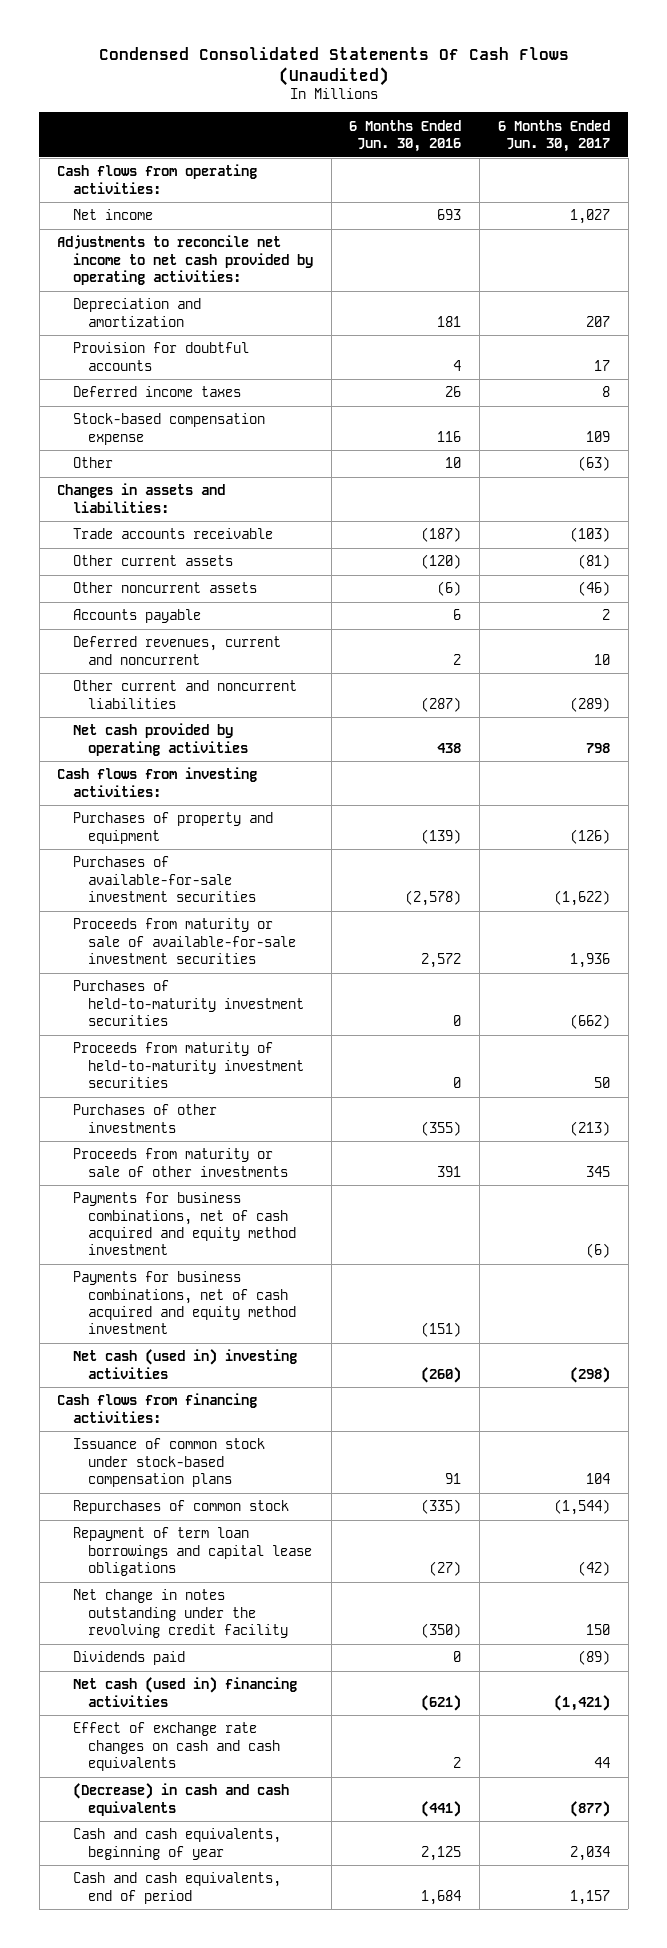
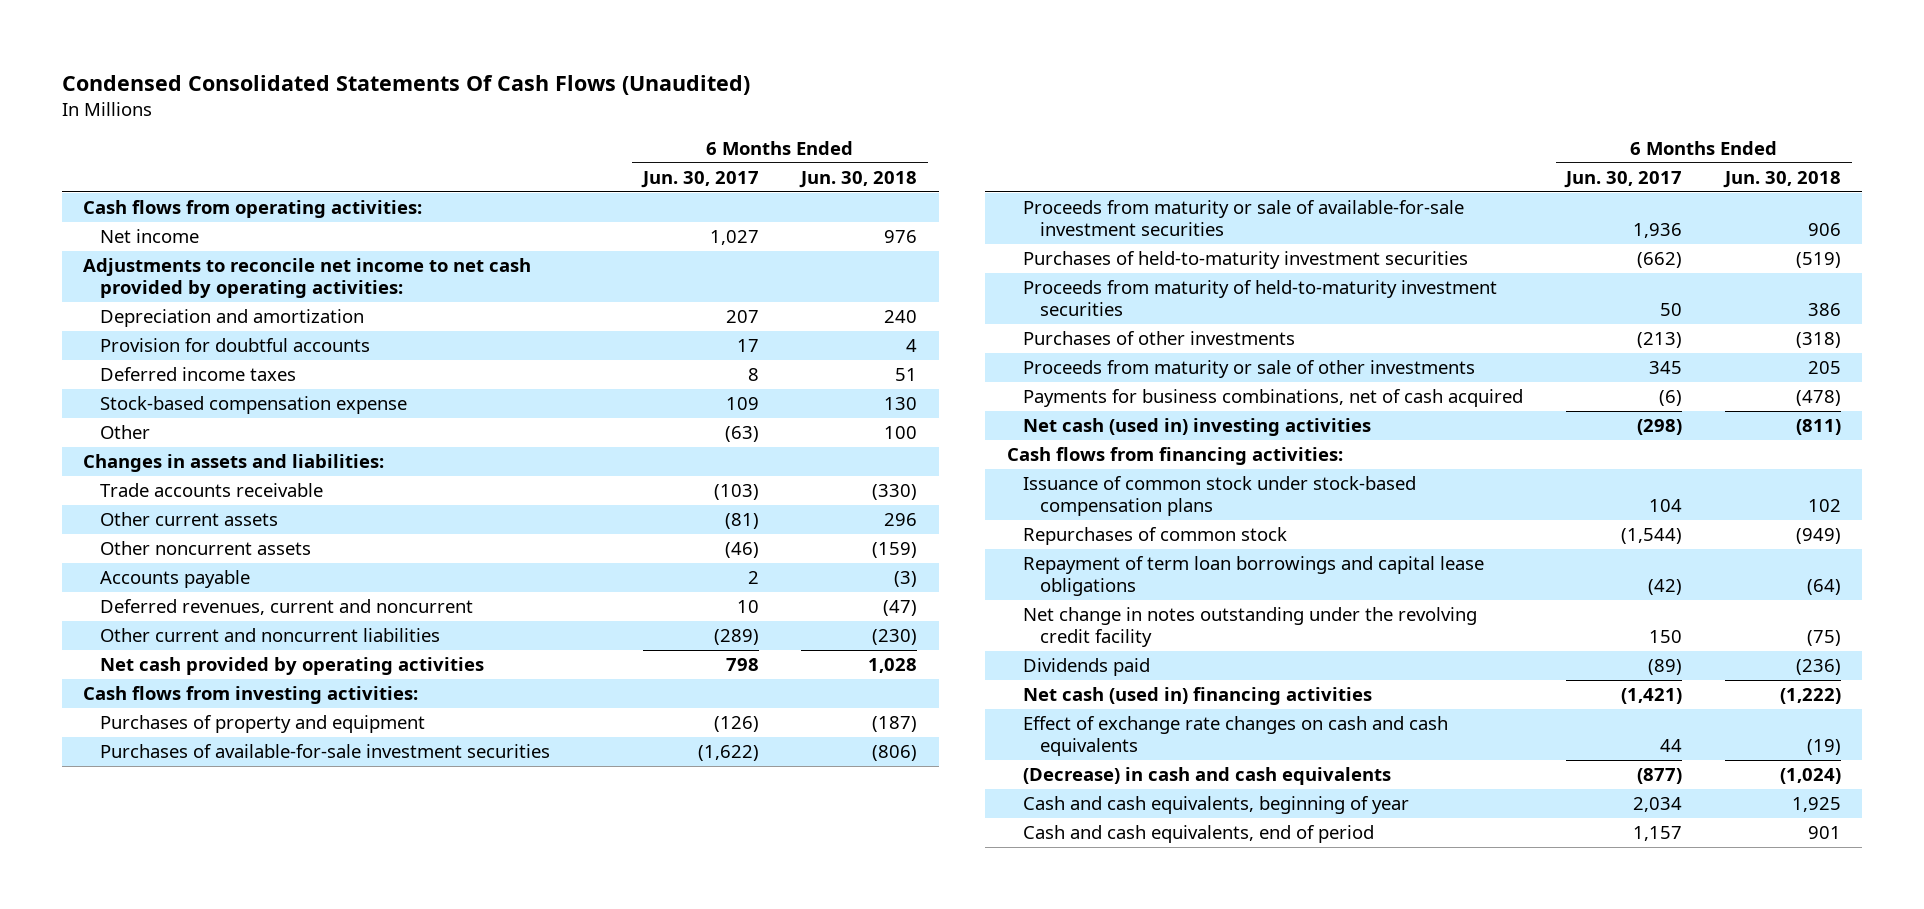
- | 6 Months Ended Jun. 30, 2016 | 6 Months Ended Jun. 30, 2017
+ | 6 Months Ended Jun. 30, 2017 | 6 Months Ended Jun. 30, 2018
- Payments for business combinations, net of cash acquired and equity method investment | | (6)
- Payments for business combinations, net of cash acquired and equity method investment | (151) |
+ Payments for business combinations, net of cash acquired | (6) | (478)

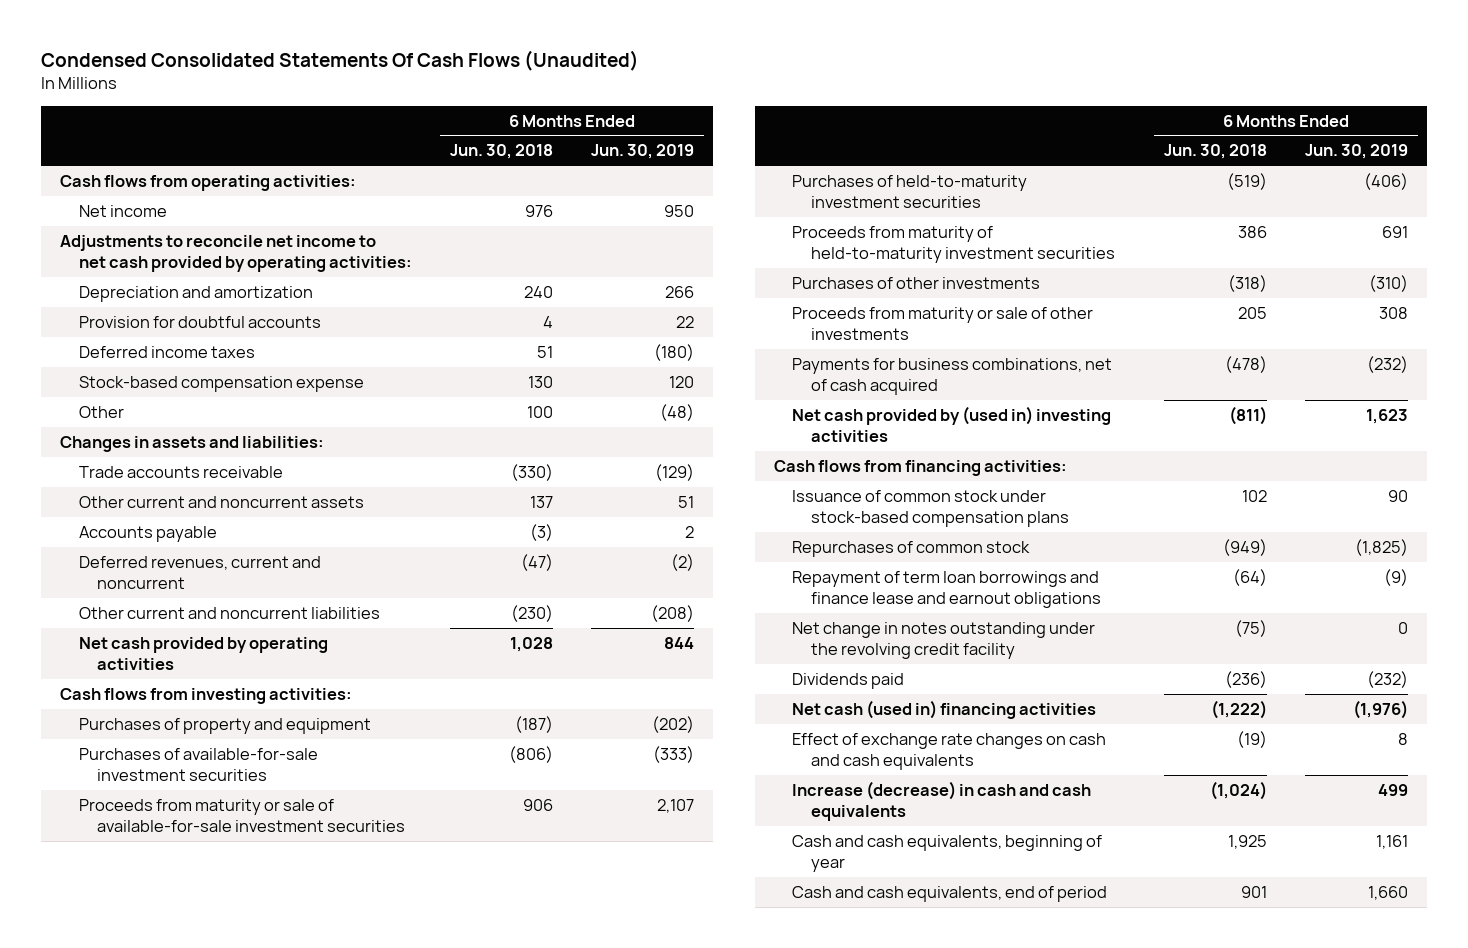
- | 6 Months Ended Jun. 30, 2017 | 6 Months Ended Jun. 30, 2018
+ | 6 Months Ended Jun. 30, 2018 | 6 Months Ended Jun. 30, 2019
- Other current assets | (81) | 296
- Other noncurrent assets | (46) | (159)
+ Other current and noncurrent assets | 137 | 51
- Net cash (used in) investing activities | (298) | (811)
+ Net cash provided by (used in) investing activities | (811) | 1,623
- Repayment of term loan borrowings and capital lease obligations | (42) | (64)
+ Repayment of term loan borrowings and finance lease and earnout obligations | (64) | (9)
- (Decrease) in cash and cash equivalents | (877) | (1,024)
+ Increase (decrease) in cash and cash equivalents | (1,024) | 499

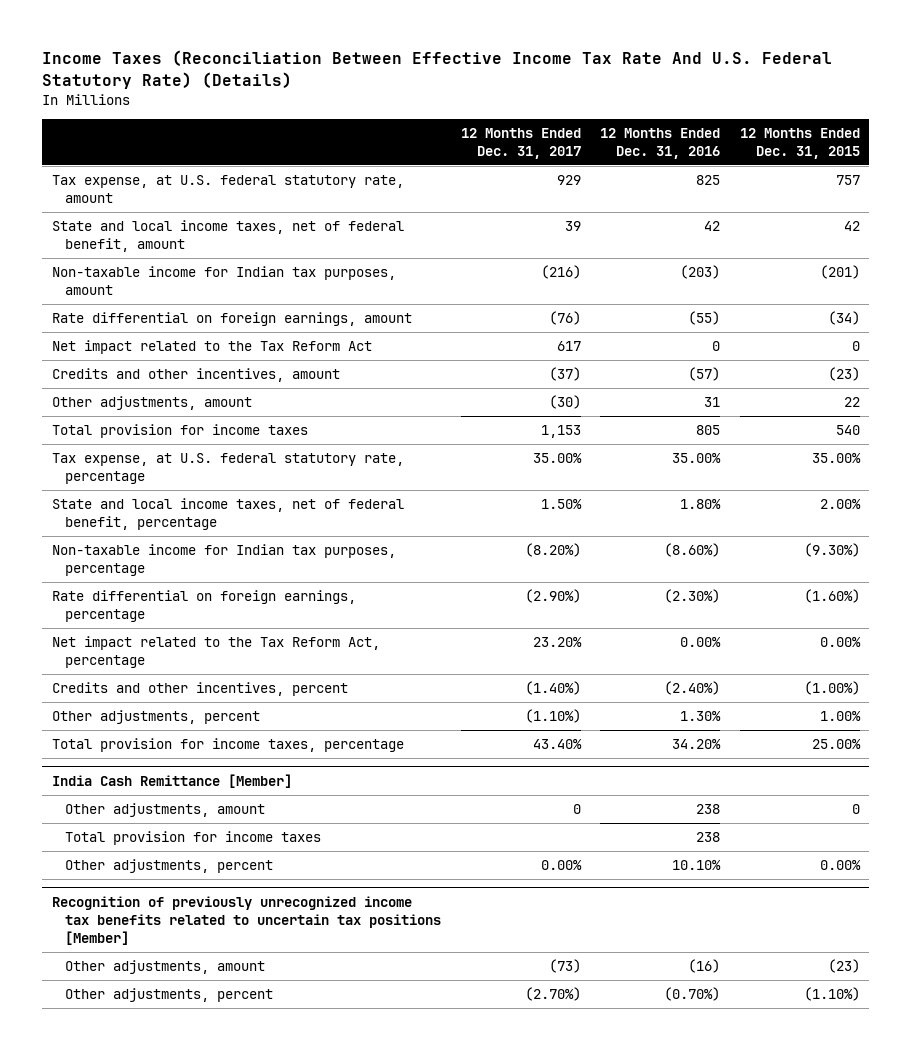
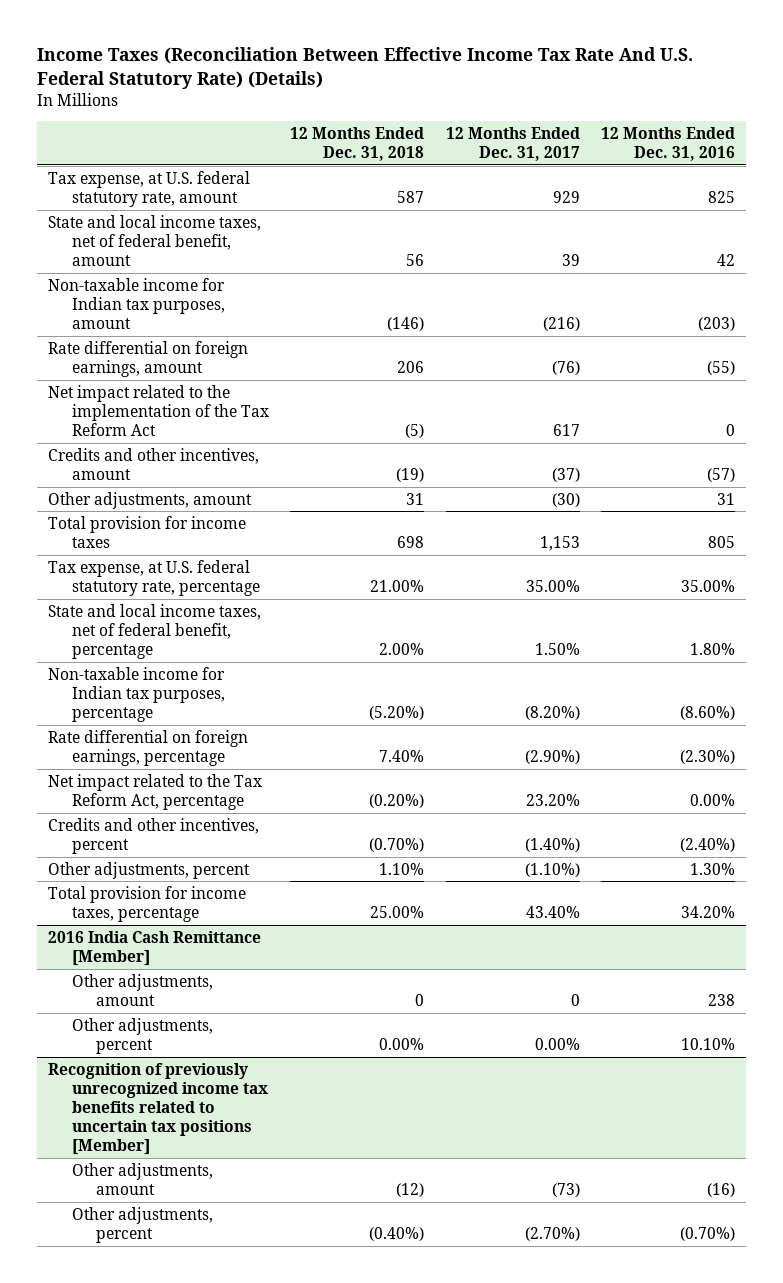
- | 12 Months Ended Dec. 31, 2017 | 12 Months Ended Dec. 31, 2016 | 12 Months Ended Dec. 31, 2015
+ | 12 Months Ended Dec. 31, 2018 | 12 Months Ended Dec. 31, 2017 | 12 Months Ended Dec. 31, 2016
- Net impact related to the Tax Reform Act | 617 | 0 | 0
+ Net impact related to the implementation of the Tax Reform Act | (5) | 617 | 0
- India Cash Remittance [Member]
+ 2016 India Cash Remittance [Member]
- Total provision for income taxes | | 238 |

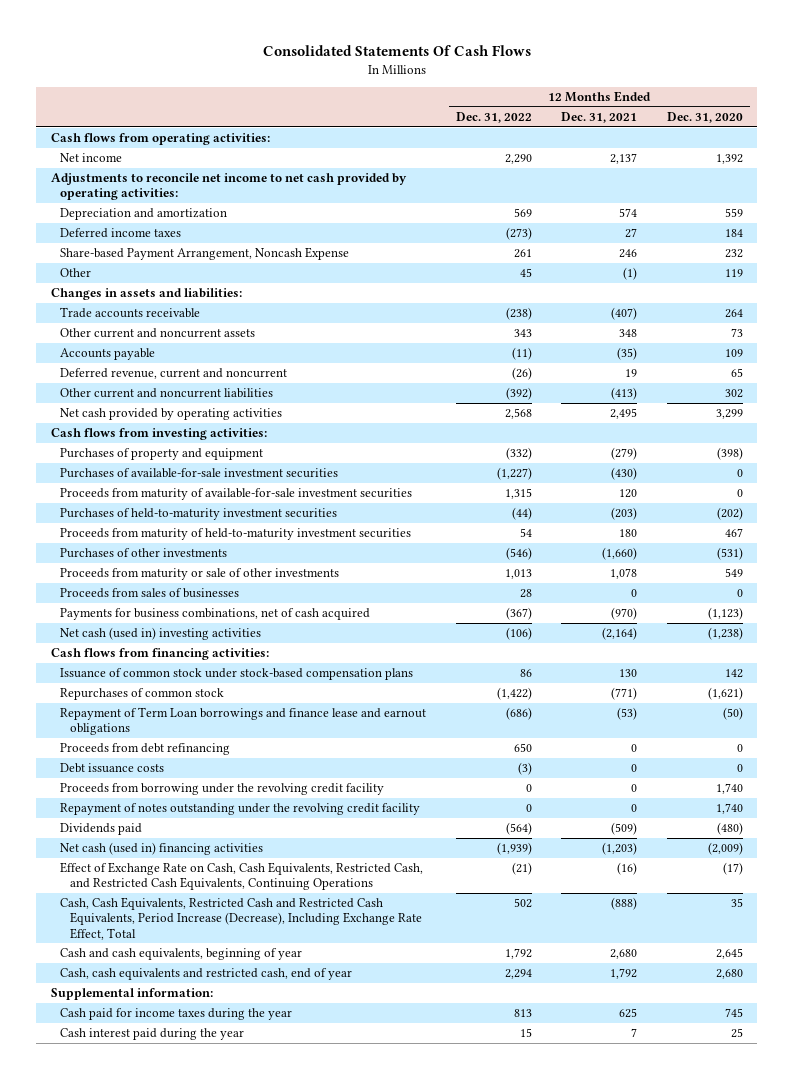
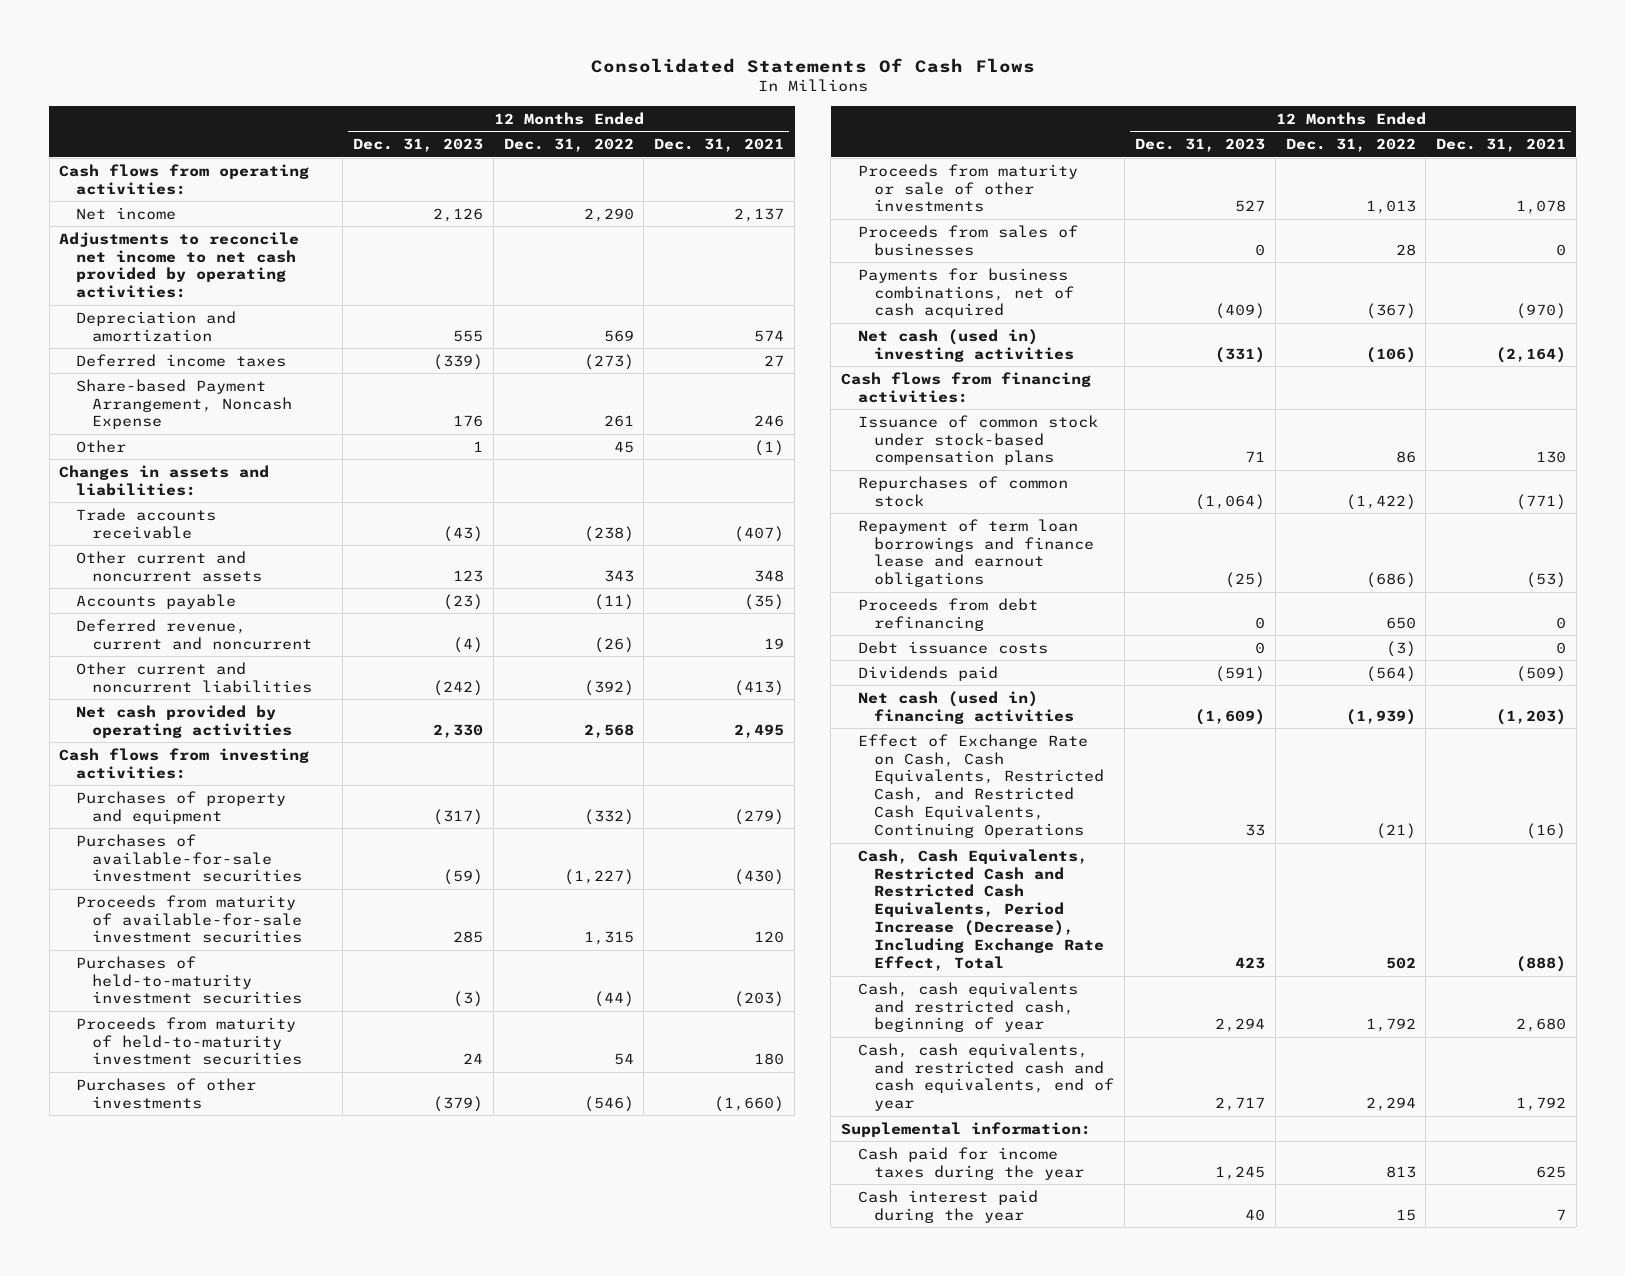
- | 12 Months Ended Dec. 31, 2022 | 12 Months Ended Dec. 31, 2021 | 12 Months Ended Dec. 31, 2020
+ | 12 Months Ended Dec. 31, 2023 | 12 Months Ended Dec. 31, 2022 | 12 Months Ended Dec. 31, 2021
- Repayment of Term Loan borrowings and finance lease and earnout obligations | (686) | (53) | (50)
+ Repayment of term loan borrowings and finance lease and earnout obligations | (25) | (686) | (53)
- Proceeds from borrowing under the revolving credit facility | 0 | 0 | 1,740
- Repayment of notes outstanding under the revolving credit facility | 0 | 0 | 1,740
- Cash and cash equivalents, beginning of year | 1,792 | 2,680 | 2,645
- Cash, cash equivalents and restricted cash, end of year | 2,294 | 1,792 | 2,680
+ Cash, cash equivalents and restricted cash, beginning of year | 2,294 | 1,792 | 2,680
+ Cash, cash equivalents, and restricted cash and cash equivalents, end of year | 2,717 | 2,294 | 1,792

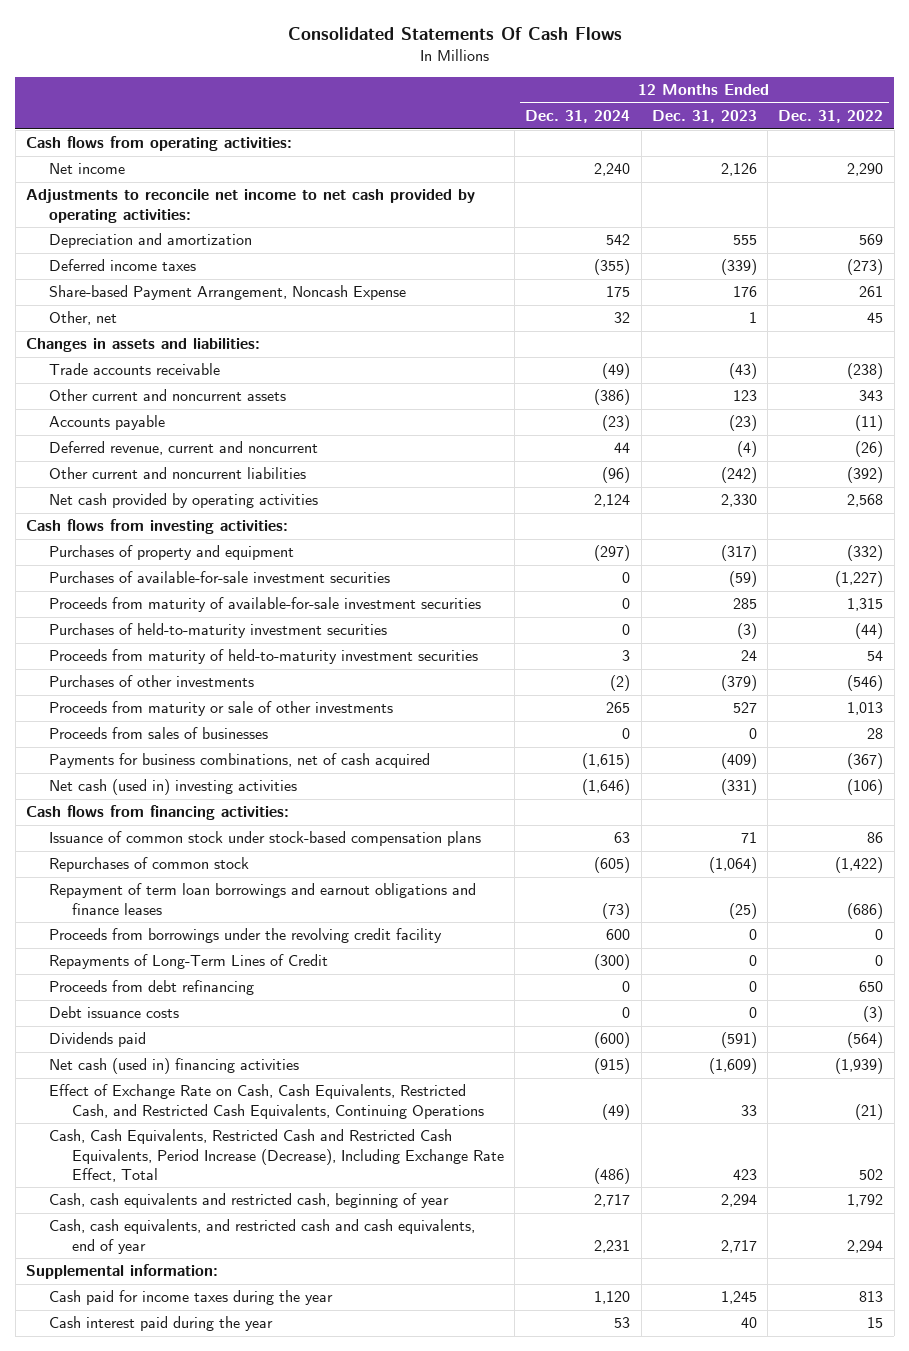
- | 12 Months Ended Dec. 31, 2023 | 12 Months Ended Dec. 31, 2022 | 12 Months Ended Dec. 31, 2021
+ | 12 Months Ended Dec. 31, 2024 | 12 Months Ended Dec. 31, 2023 | 12 Months Ended Dec. 31, 2022
- Other | 1 | 45 | (1)
+ Other, net | 32 | 1 | 45
- Repayment of term loan borrowings and finance lease and earnout obligations | (25) | (686) | (53)
+ Repayment of term loan borrowings and earnout obligations and finance leases | (73) | (25) | (686)
+ Proceeds from borrowings under the revolving credit facility | 600 | 0 | 0
+ Repayments of Long-Term Lines of Credit | (300) | 0 | 0

